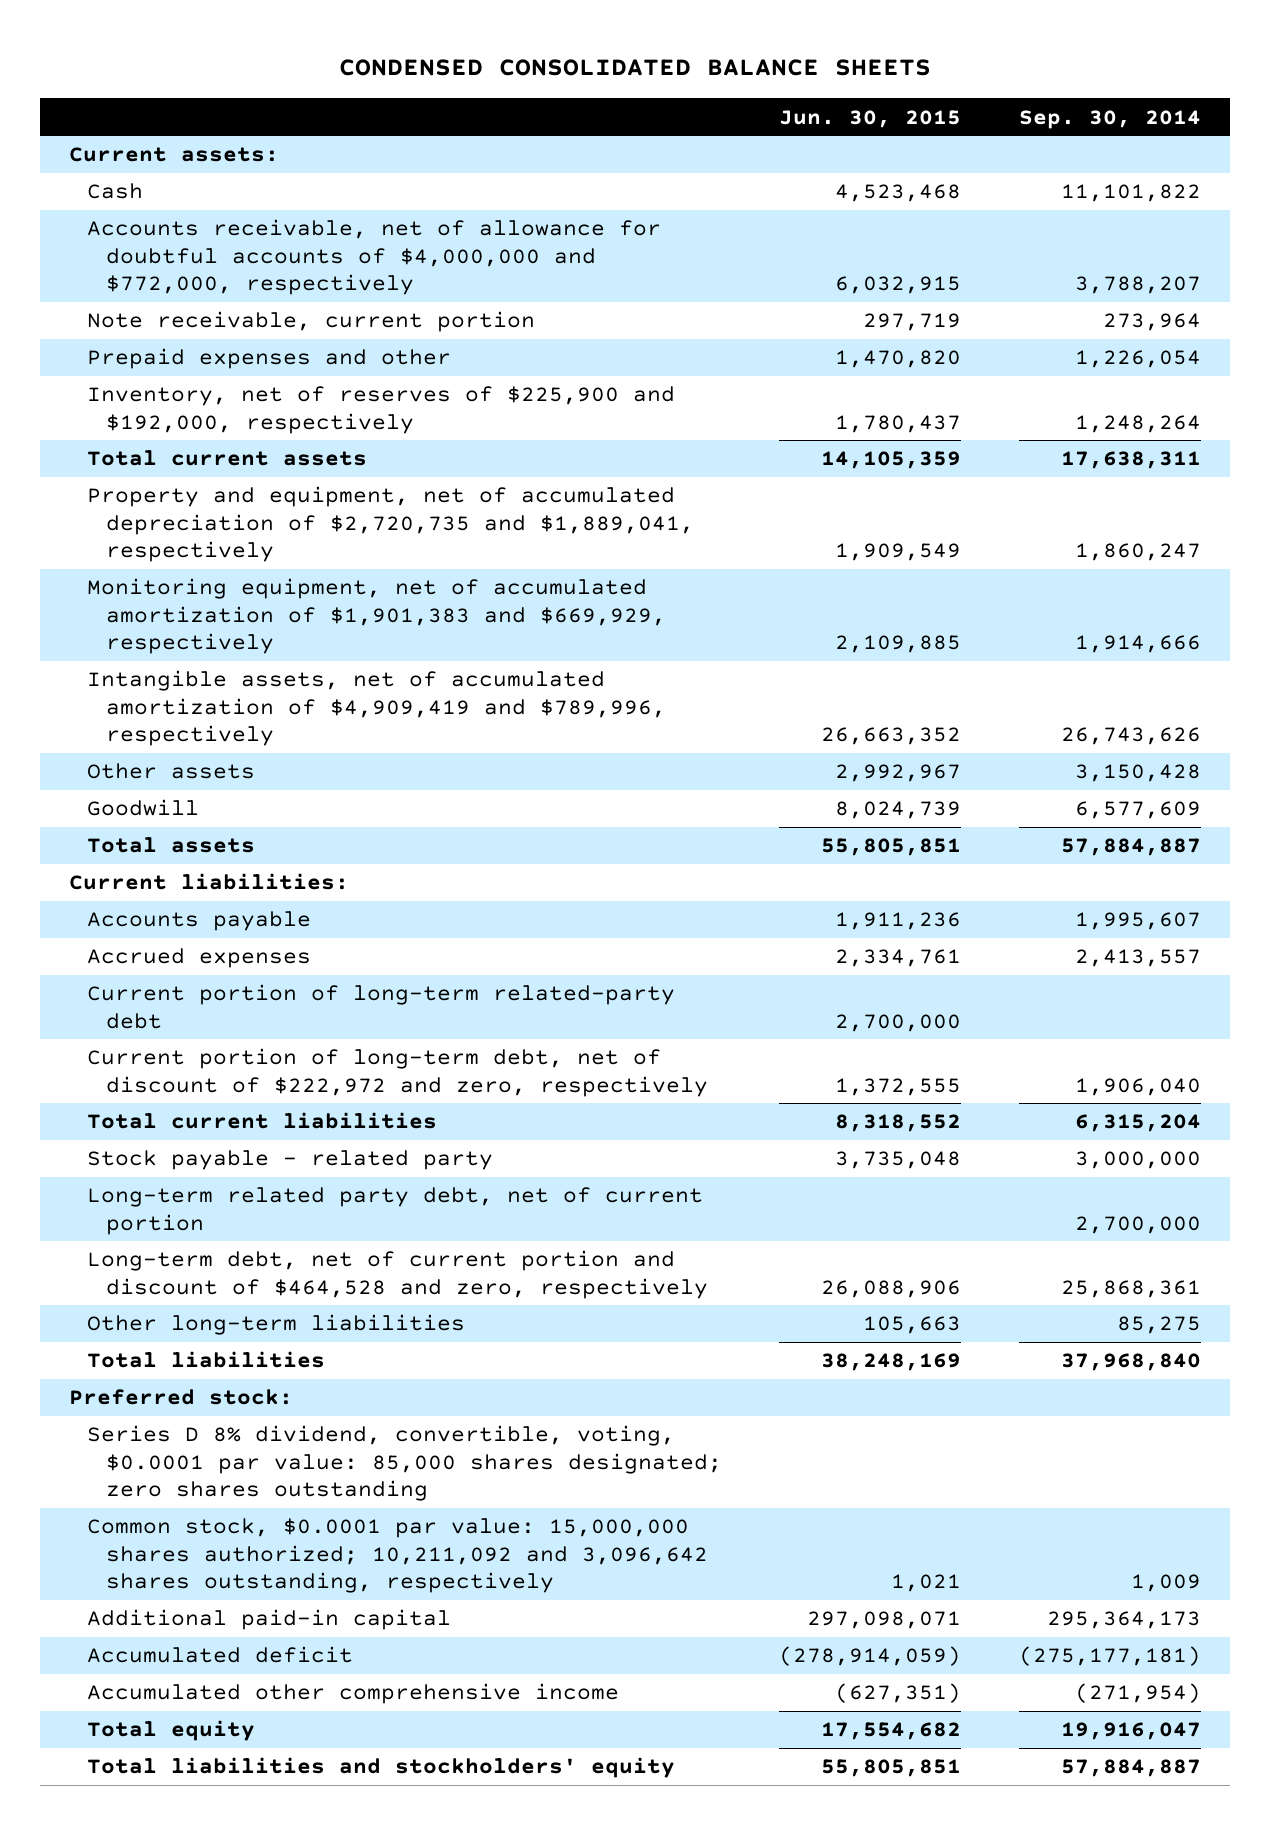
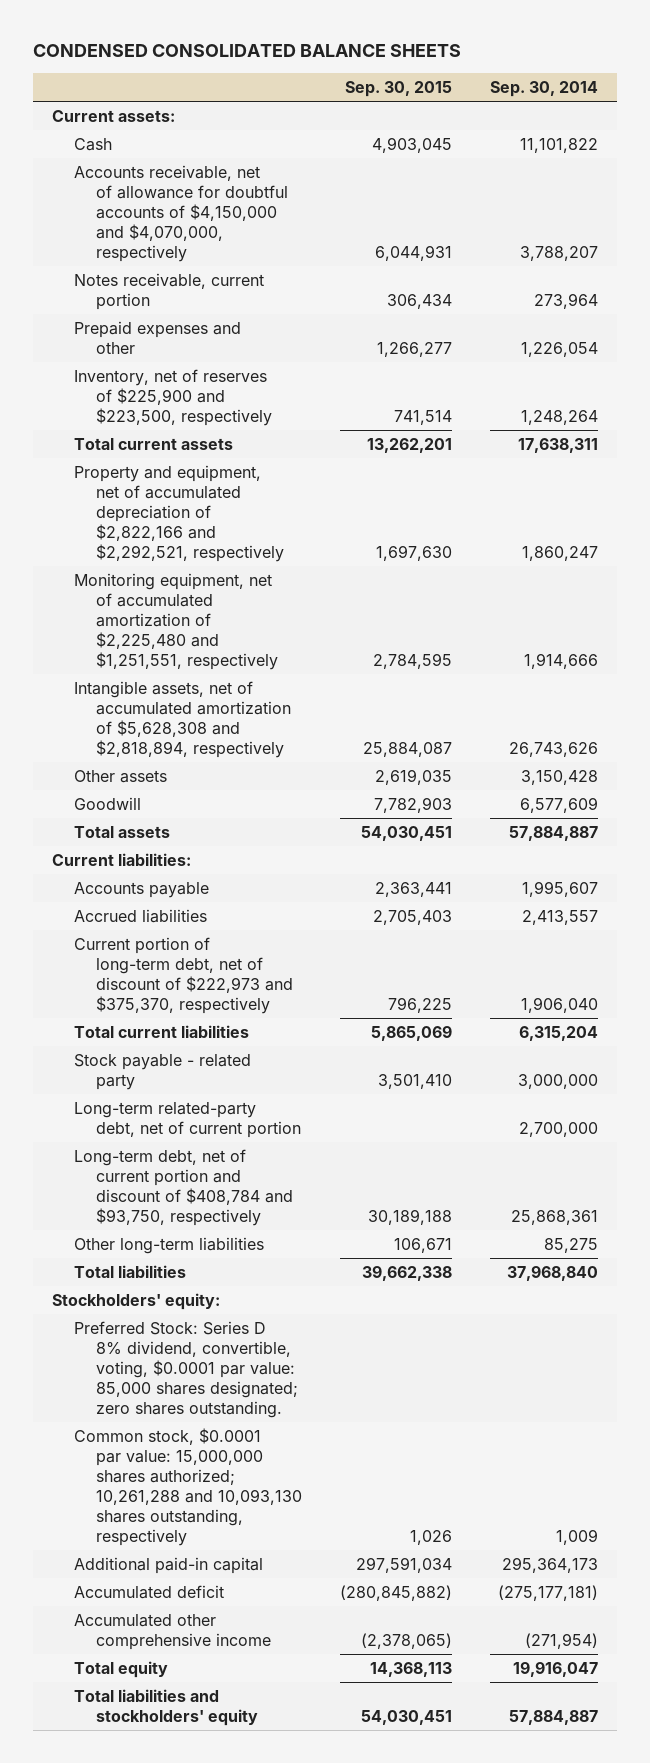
- | Jun. 30, 2015 | Sep. 30, 2014
+ | Sep. 30, 2015 | Sep. 30, 2014
- Accounts receivable, net of allowance for doubtful accounts of $4,000,000 and $772,000, respectively | 6,032,915 | 3,788,207
- Note receivable, current portion | 297,719 | 273,964
+ Accounts receivable, net of allowance for doubtful accounts of $4,150,000 and $4,070,000, respectively | 6,044,931 | 3,788,207
+ Notes receivable, current portion | 306,434 | 273,964
- Inventory, net of reserves of $225,900 and $192,000, respectively | 1,780,437 | 1,248,264
+ Inventory, net of reserves of $225,900 and $223,500, respectively | 741,514 | 1,248,264
- Property and equipment, net of accumulated depreciation of $2,720,735 and $1,889,041, respectively | 1,909,549 | 1,860,247
- Monitoring equipment, net of accumulated amortization of $1,901,383 and $669,929, respectively | 2,109,885 | 1,914,666
- Intangible assets, net of accumulated amortization of $4,909,419 and $789,996, respectively | 26,663,352 | 26,743,626
+ Property and equipment, net of accumulated depreciation of $2,822,166 and $2,292,521, respectively | 1,697,630 | 1,860,247
+ Monitoring equipment, net of accumulated amortization of $2,225,480 and $1,251,551, respectively | 2,784,595 | 1,914,666
+ Intangible assets, net of accumulated amortization of $5,628,308 and $2,818,894, respectively | 25,884,087 | 26,743,626
- Accrued expenses | 2,334,761 | 2,413,557
- Current portion of long-term related-party debt | 2,700,000 |
- Current portion of long-term debt, net of discount of $222,972 and zero, respectively | 1,372,555 | 1,906,040
+ Accrued liabilities | 2,705,403 | 2,413,557
+ Current portion of long-term debt, net of discount of $222,973 and $375,370, respectively | 796,225 | 1,906,040
- Long-term related party debt, net of current portion | | 2,700,000
- Long-term debt, net of current portion and discount of $464,528 and zero, respectively | 26,088,906 | 25,868,361
+ Long-term related-party debt, net of current portion | | 2,700,000
+ Long-term debt, net of current portion and discount of $408,784 and $93,750, respectively | 30,189,188 | 25,868,361
- Preferred stock:
- Series D 8% dividend, convertible, voting, $0.0001 par value: 85,000 shares designated; zero shares outstanding
- Common stock, $0.0001 par value: 15,000,000 shares authorized; 10,211,092 and 3,096,642 shares outstanding, respectively | 1,021 | 1,009
+ Stockholders' equity:
+ Preferred Stock: Series D 8% dividend, convertible, voting, $0.0001 par value: 85,000 shares designated; zero shares outstanding.
+ Common stock, $0.0001 par value: 15,000,000 shares authorized; 10,261,288 and 10,093,130 shares outstanding, respectively | 1,026 | 1,009

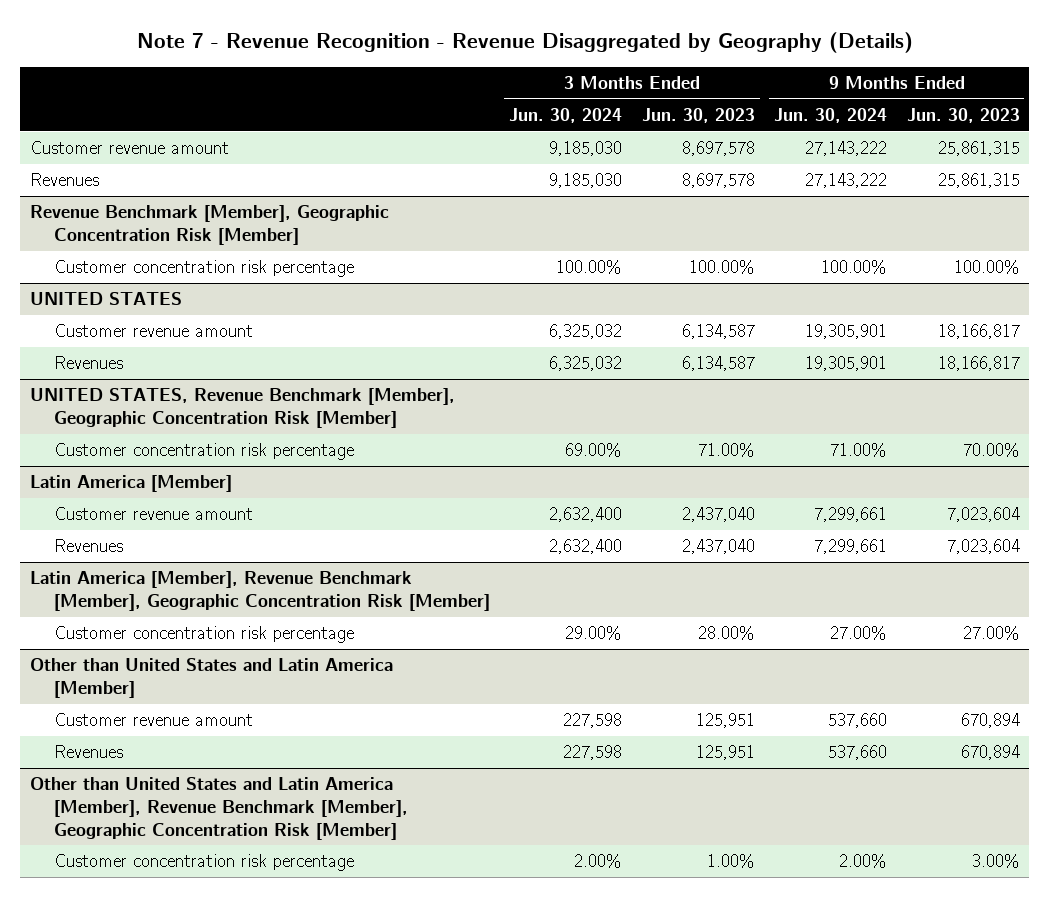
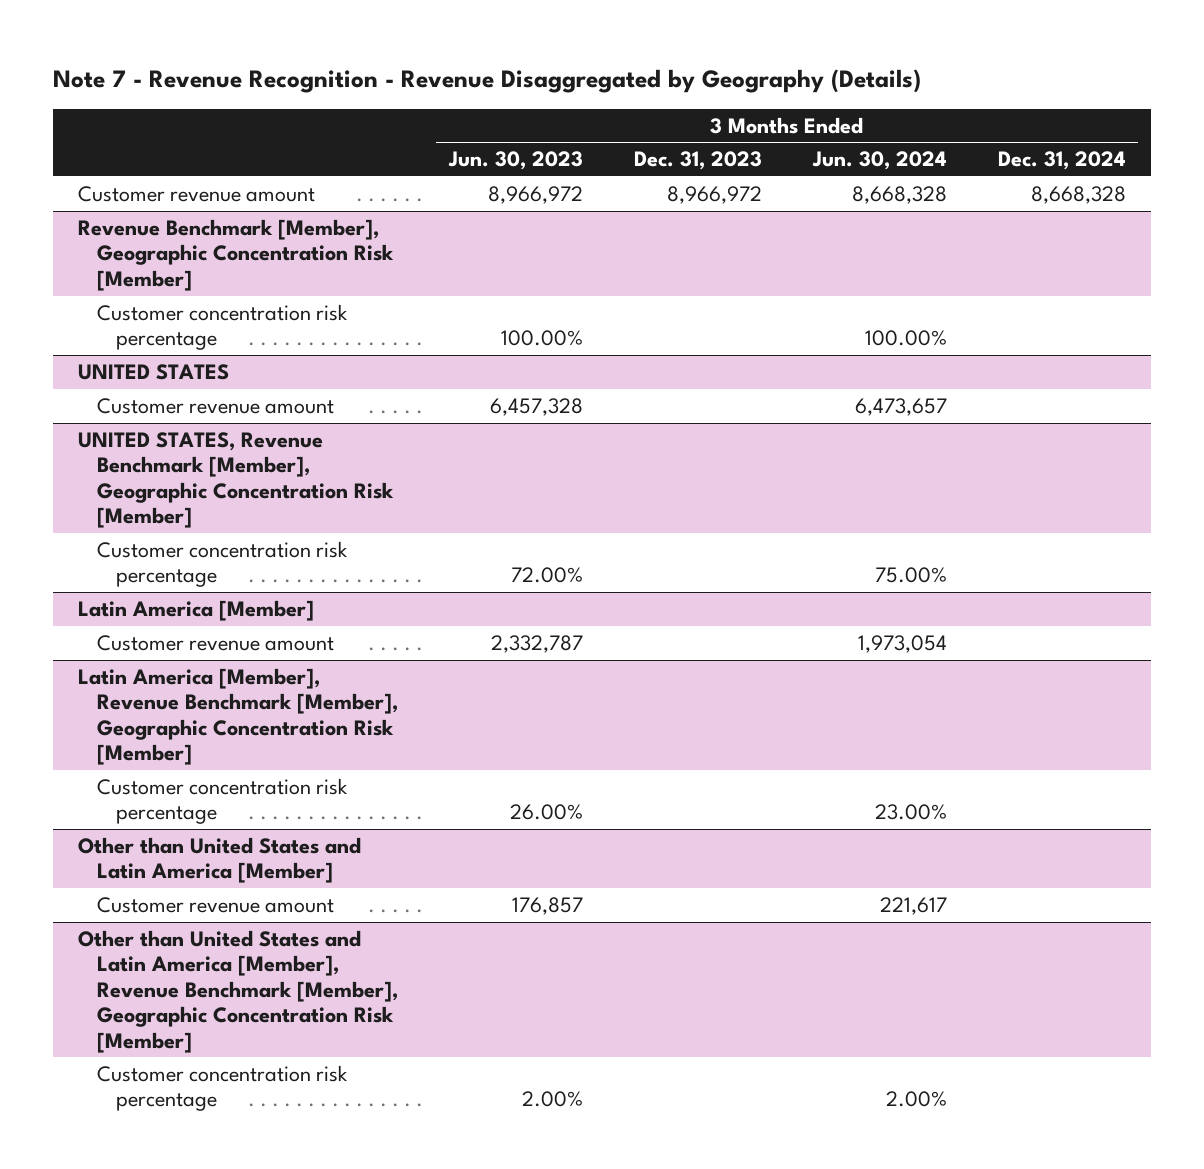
- | 3 Months Ended Jun. 30, 2024 | 3 Months Ended Jun. 30, 2023 | 9 Months Ended Jun. 30, 2024 | 9 Months Ended Jun. 30, 2023
+ | 3 Months Ended Jun. 30, 2023 | 3 Months Ended Dec. 31, 2023 | 3 Months Ended Jun. 30, 2024 | 3 Months Ended Dec. 31, 2024
- Customer revenue amount | 9,185,030 | 8,697,578 | 27,143,222 | 25,861,315
- Revenues | 9,185,030 | 8,697,578 | 27,143,222 | 25,861,315
+ Customer revenue amount | 8,966,972 | 8,966,972 | 8,668,328 | 8,668,328
@ UNITED STATES
- Customer revenue amount | 6,325,032 | 6,134,587 | 19,305,901 | 18,166,817
- Revenues | 6,325,032 | 6,134,587 | 19,305,901 | 18,166,817
+ Customer revenue amount | 6,457,328 | | 6,473,657 |
@ UNITED STATES, Revenue Benchmark [Member], Geographic Concentration Risk [Member]
- Customer concentration risk percentage | 69.00% | 71.00% | 71.00% | 70.00%
+ Customer concentration risk percentage | 72.00% | | 75.00% |
@ Latin America [Member]
- Customer revenue amount | 2,632,400 | 2,437,040 | 7,299,661 | 7,023,604
- Revenues | 2,632,400 | 2,437,040 | 7,299,661 | 7,023,604
+ Customer revenue amount | 2,332,787 | | 1,973,054 |
@ Latin America [Member], Revenue Benchmark [Member], Geographic Concentration Risk [Member]
- Customer concentration risk percentage | 29.00% | 28.00% | 27.00% | 27.00%
+ Customer concentration risk percentage | 26.00% | | 23.00% |
@ Other than United States and Latin America [Member]
- Customer revenue amount | 227,598 | 125,951 | 537,660 | 670,894
- Revenues | 227,598 | 125,951 | 537,660 | 670,894
+ Customer revenue amount | 176,857 | | 221,617 |
@ Other than United States and Latin America [Member], Revenue Benchmark [Member], Geographic Concentration Risk [Member]
- Customer concentration risk percentage | 2.00% | 1.00% | 2.00% | 3.00%
+ Customer concentration risk percentage | 2.00% | | 2.00% |

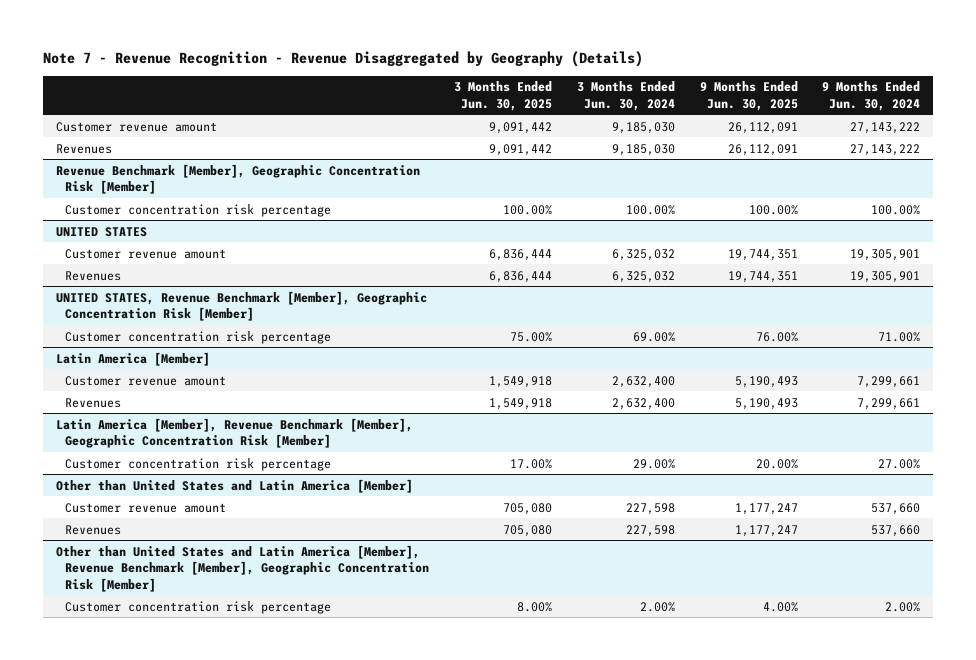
- | 3 Months Ended Jun. 30, 2023 | 3 Months Ended Dec. 31, 2023 | 3 Months Ended Jun. 30, 2024 | 3 Months Ended Dec. 31, 2024
+ | 3 Months Ended Jun. 30, 2025 | 3 Months Ended Jun. 30, 2024 | 9 Months Ended Jun. 30, 2025 | 9 Months Ended Jun. 30, 2024
- Customer revenue amount | 8,966,972 | 8,966,972 | 8,668,328 | 8,668,328
+ Customer revenue amount | 9,091,442 | 9,185,030 | 26,112,091 | 27,143,222
+ Revenues | 9,091,442 | 9,185,030 | 26,112,091 | 27,143,222
@ UNITED STATES
- Customer revenue amount | 6,457,328 | | 6,473,657 |
+ Customer revenue amount | 6,836,444 | 6,325,032 | 19,744,351 | 19,305,901
+ Revenues | 6,836,444 | 6,325,032 | 19,744,351 | 19,305,901
@ UNITED STATES, Revenue Benchmark [Member], Geographic Concentration Risk [Member]
- Customer concentration risk percentage | 72.00% | | 75.00% |
+ Customer concentration risk percentage | 75.00% | 69.00% | 76.00% | 71.00%
@ Latin America [Member]
- Customer revenue amount | 2,332,787 | | 1,973,054 |
+ Customer revenue amount | 1,549,918 | 2,632,400 | 5,190,493 | 7,299,661
+ Revenues | 1,549,918 | 2,632,400 | 5,190,493 | 7,299,661
@ Latin America [Member], Revenue Benchmark [Member], Geographic Concentration Risk [Member]
- Customer concentration risk percentage | 26.00% | | 23.00% |
+ Customer concentration risk percentage | 17.00% | 29.00% | 20.00% | 27.00%
@ Other than United States and Latin America [Member]
- Customer revenue amount | 176,857 | | 221,617 |
+ Customer revenue amount | 705,080 | 227,598 | 1,177,247 | 537,660
+ Revenues | 705,080 | 227,598 | 1,177,247 | 537,660

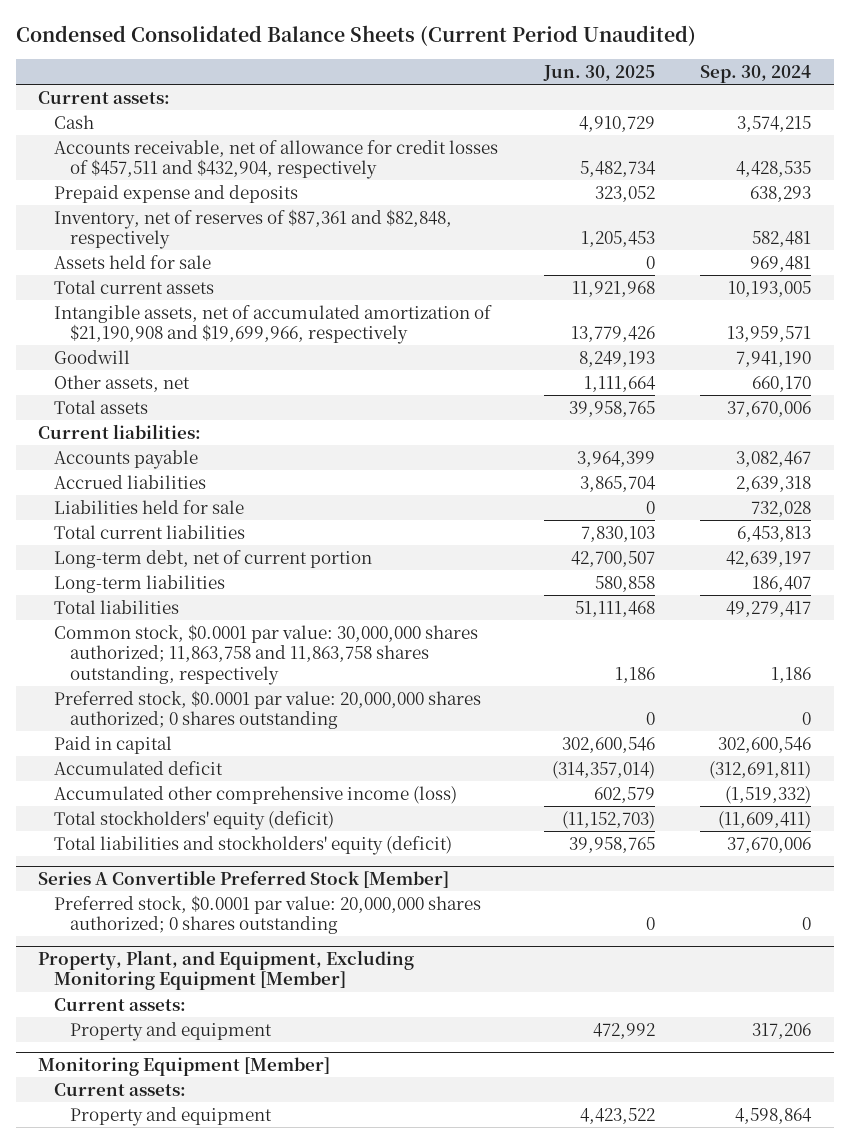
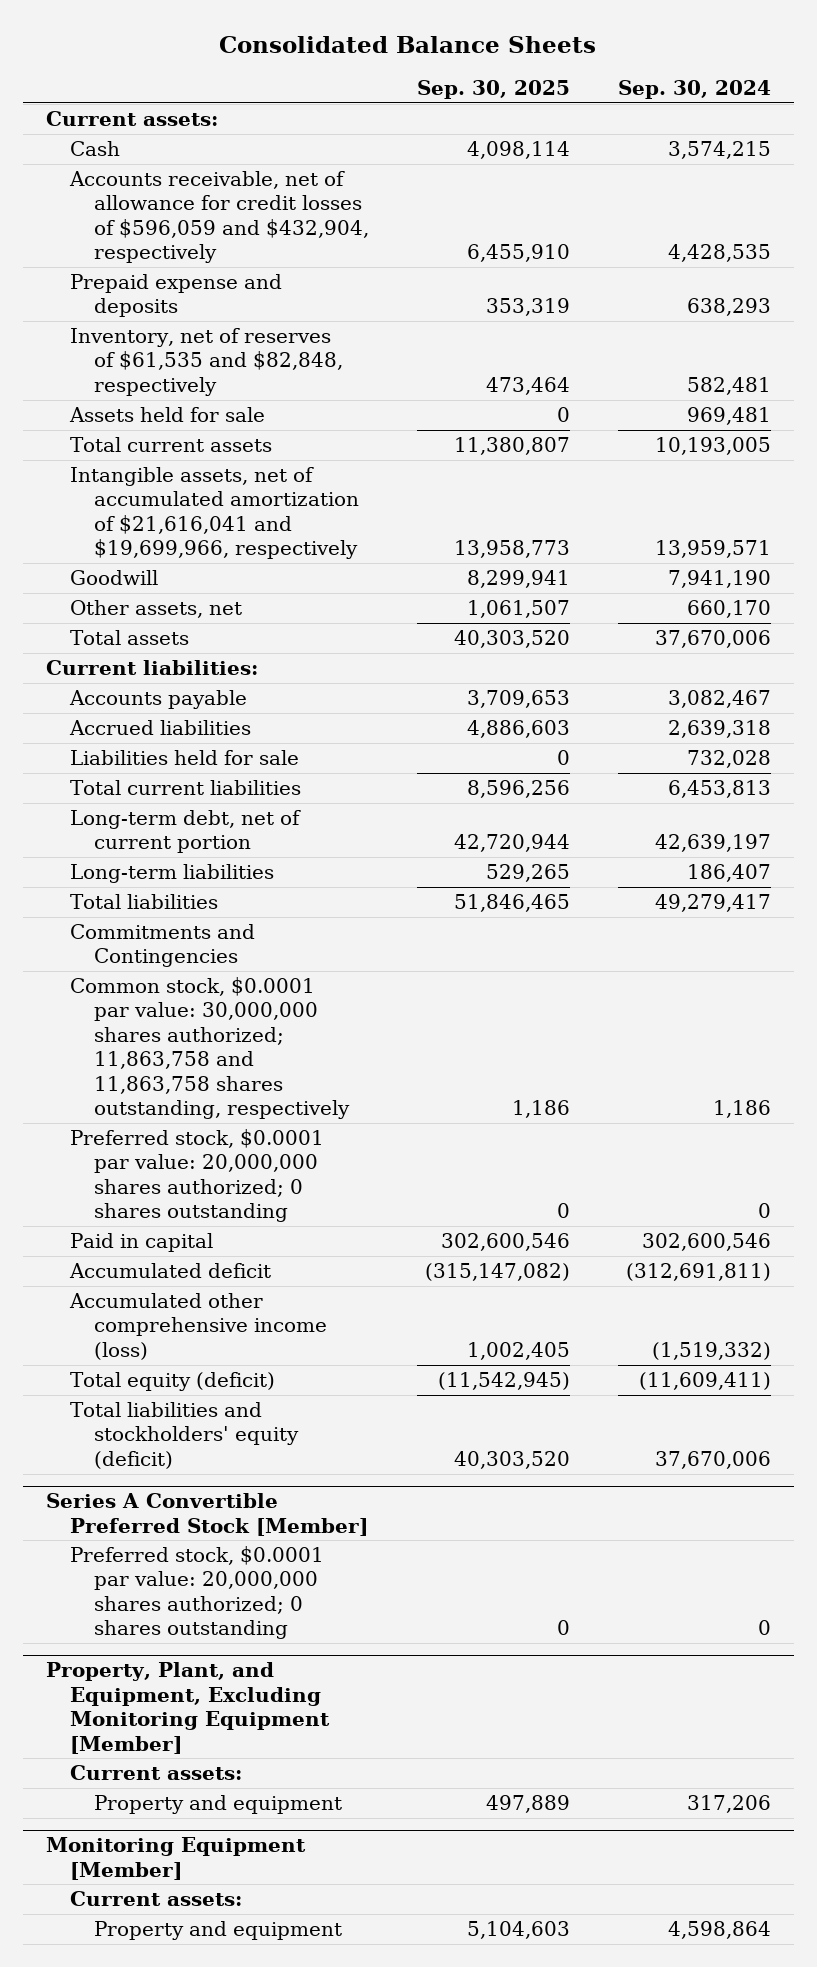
- Condensed Consolidated Balance Sheets (Current Period Unaudited)
+ Consolidated Balance Sheets
- | Jun. 30, 2025 | Sep. 30, 2024
+ | Sep. 30, 2025 | Sep. 30, 2024
- Accounts receivable, net of allowance for credit losses of $457,511 and $432,904, respectively | 5,482,734 | 4,428,535
+ Accounts receivable, net of allowance for credit losses of $596,059 and $432,904, respectively | 6,455,910 | 4,428,535
- Inventory, net of reserves of $87,361 and $82,848, respectively | 1,205,453 | 582,481
+ Inventory, net of reserves of $61,535 and $82,848, respectively | 473,464 | 582,481
- Intangible assets, net of accumulated amortization of $21,190,908 and $19,699,966, respectively | 13,779,426 | 13,959,571
+ Intangible assets, net of accumulated amortization of $21,616,041 and $19,699,966, respectively | 13,958,773 | 13,959,571
+ Commitments and Contingencies
- Total stockholders' equity (deficit) | (11,152,703) | (11,609,411)
+ Total equity (deficit) | (11,542,945) | (11,609,411)

